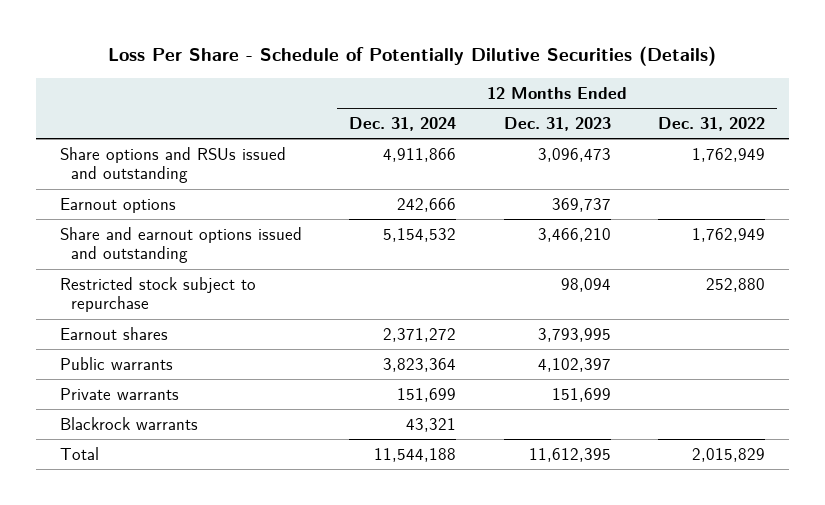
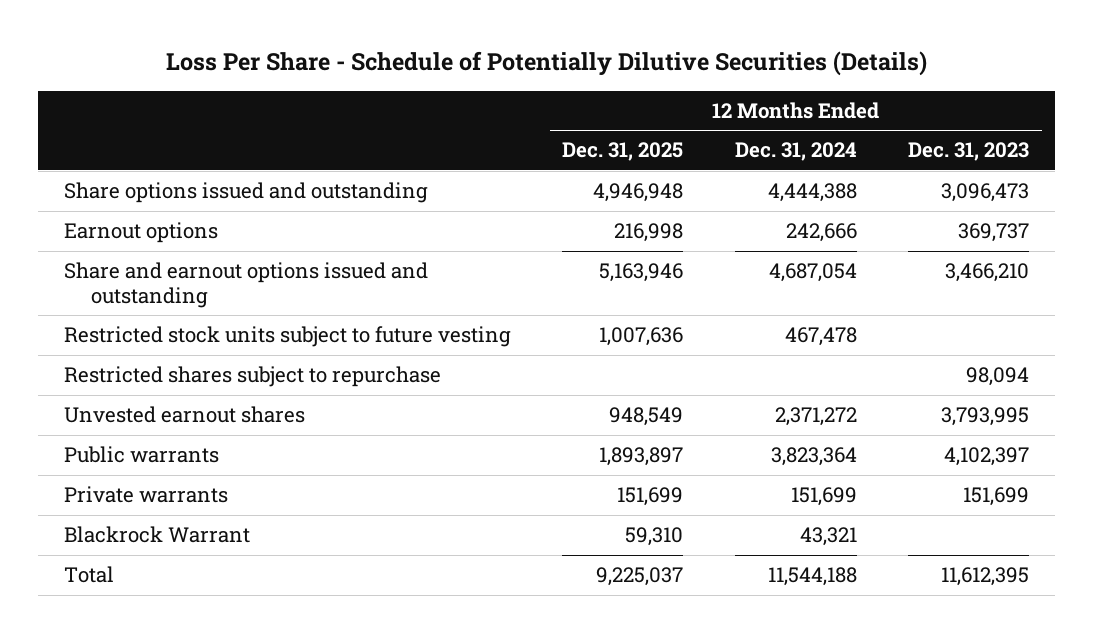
- | 12 Months Ended Dec. 31, 2024 | 12 Months Ended Dec. 31, 2023 | 12 Months Ended Dec. 31, 2022
+ | 12 Months Ended Dec. 31, 2025 | 12 Months Ended Dec. 31, 2024 | 12 Months Ended Dec. 31, 2023
- Share options and RSUs issued and outstanding | 4,911,866 | 3,096,473 | 1,762,949
+ Share options issued and outstanding | 4,946,948 | 4,444,388 | 3,096,473
- Share and earnout options issued and outstanding | 5,154,532 | 3,466,210 | 1,762,949
- Restricted stock subject to repurchase | | 98,094 | 252,880
- Earnout shares | 2,371,272 | 3,793,995 |
+ Share and earnout options issued and outstanding | 5,163,946 | 4,687,054 | 3,466,210
+ Restricted stock units subject to future vesting | 1,007,636 | 467,478 |
+ Restricted shares subject to repurchase | | | 98,094
+ Unvested earnout shares | 948,549 | 2,371,272 | 3,793,995
- Blackrock warrants | 43,321 | |
+ Blackrock Warrant | 59,310 | 43,321 |

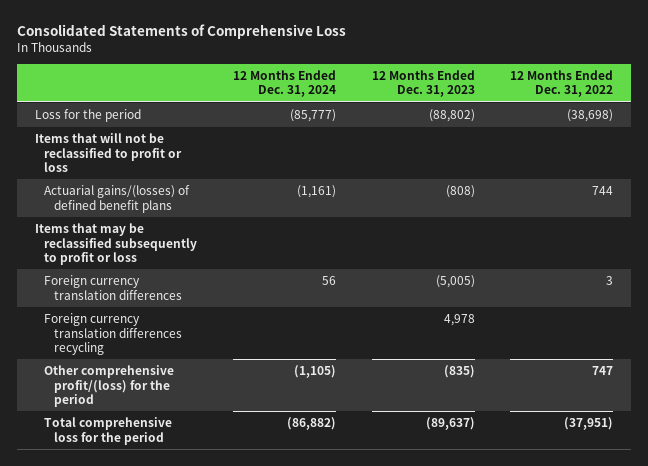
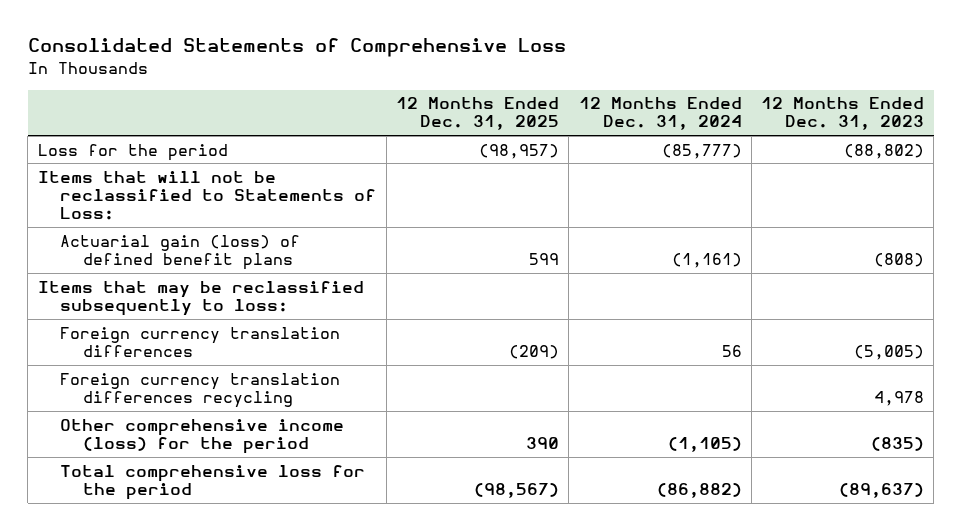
- | 12 Months Ended Dec. 31, 2024 | 12 Months Ended Dec. 31, 2023 | 12 Months Ended Dec. 31, 2022
+ | 12 Months Ended Dec. 31, 2025 | 12 Months Ended Dec. 31, 2024 | 12 Months Ended Dec. 31, 2023
- Items that will not be reclassified to profit or loss
- Actuarial gains/(losses) of defined benefit plans | (1,161) | (808) | 744
- Items that may be reclassified subsequently to profit or loss
+ Items that will not be reclassified to Statements of Loss:
+ Actuarial gain (loss) of defined benefit plans | 599 | (1,161) | (808)
+ Items that may be reclassified subsequently to loss:
- Other comprehensive profit/(loss) for the period | (1,105) | (835) | 747
+ Other comprehensive income (loss) for the period | 390 | (1,105) | (835)

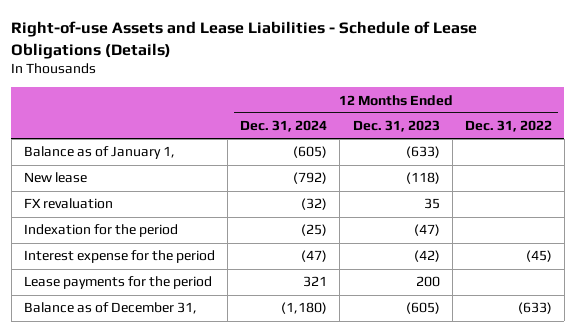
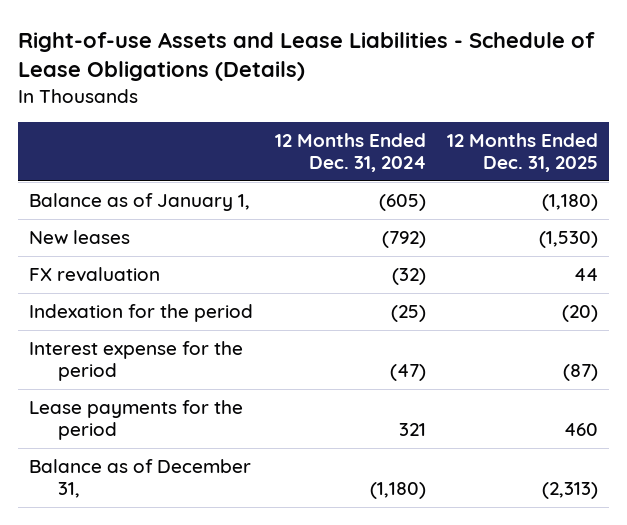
- | 12 Months Ended Dec. 31, 2024 | 12 Months Ended Dec. 31, 2023 | 12 Months Ended Dec. 31, 2022
+ | 12 Months Ended Dec. 31, 2024 | 12 Months Ended Dec. 31, 2025
- New lease | (792) | (118) |
+ New leases | (792) | (1,530)

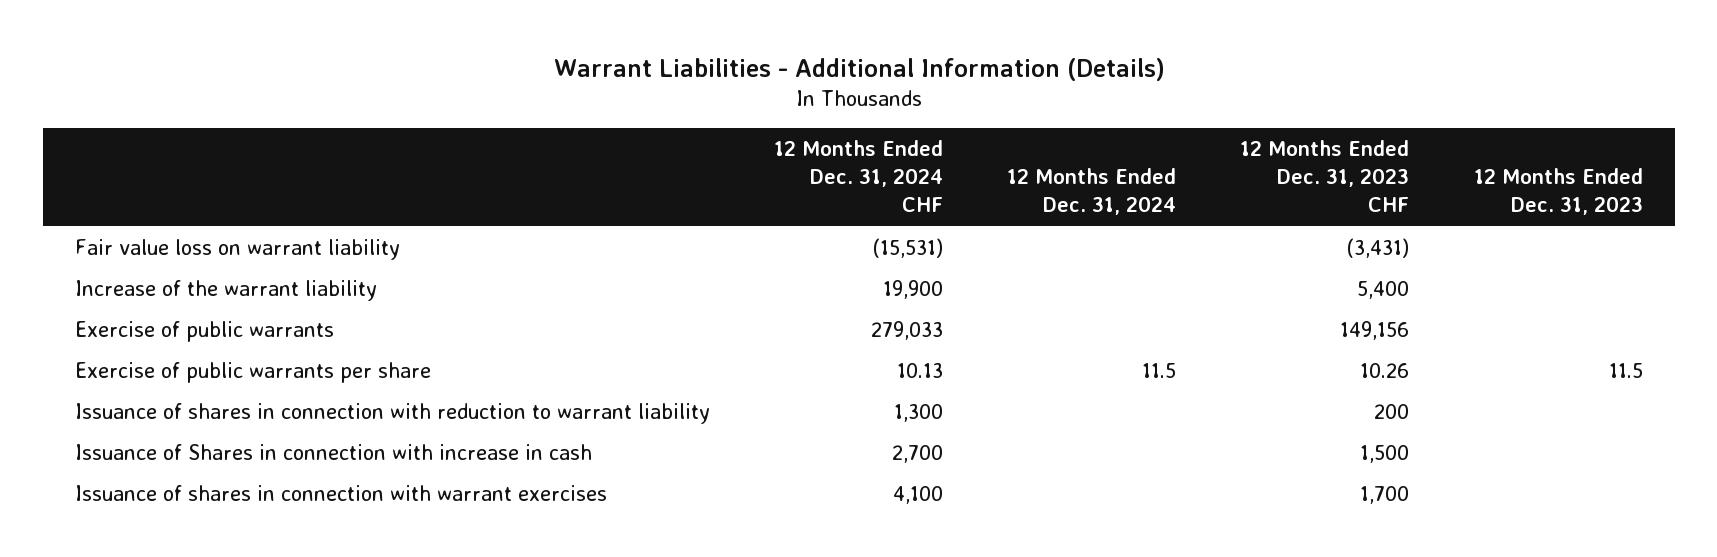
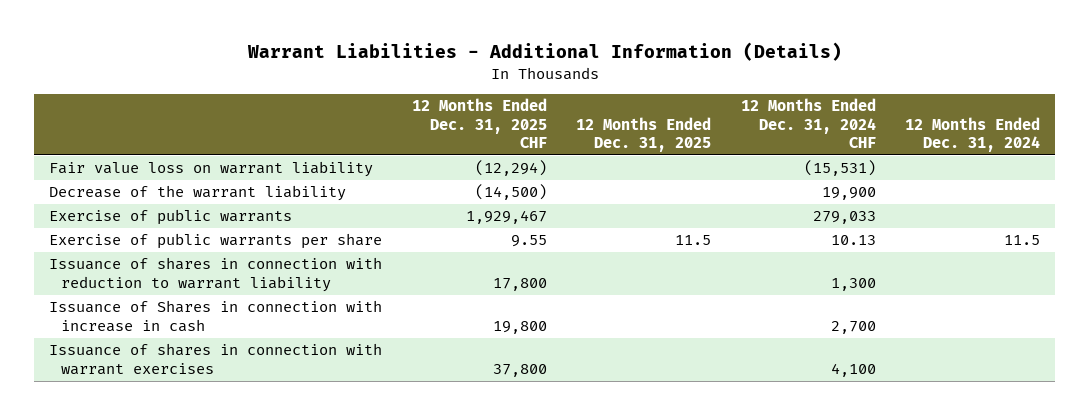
- | 12 Months Ended Dec. 31, 2024 CHF | 12 Months Ended Dec. 31, 2024 | 12 Months Ended Dec. 31, 2023 CHF | 12 Months Ended Dec. 31, 2023
+ | 12 Months Ended Dec. 31, 2025 CHF | 12 Months Ended Dec. 31, 2025 | 12 Months Ended Dec. 31, 2024 CHF | 12 Months Ended Dec. 31, 2024
- Increase of the warrant liability | 19,900 | | 5,400 |
+ Decrease of the warrant liability | (14,500) | | 19,900 |

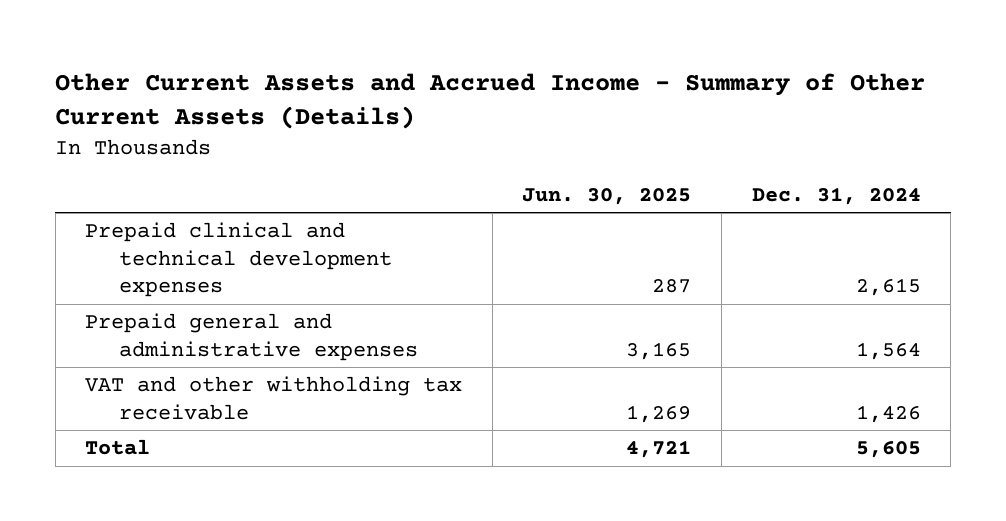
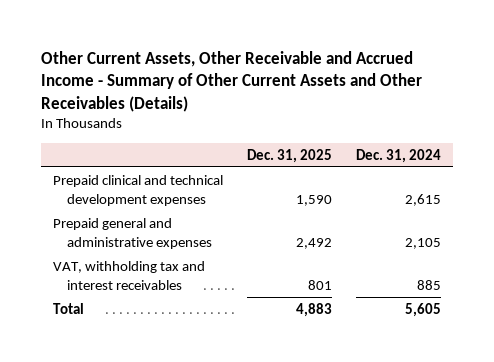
- Other Current Assets and Accrued Income - Summary of Other Current Assets (Details)
+ Other Current Assets, Other Receivable and Accrued Income - Summary of Other Current Assets and Other Receivables (Details)
- | Jun. 30, 2025 | Dec. 31, 2024
+ | Dec. 31, 2025 | Dec. 31, 2024
- Prepaid general and administrative expenses | 3,165 | 1,564
- VAT and other withholding tax receivable | 1,269 | 1,426
+ Prepaid general and administrative expenses | 2,492 | 2,105
+ VAT, withholding tax and interest receivables | 801 | 885

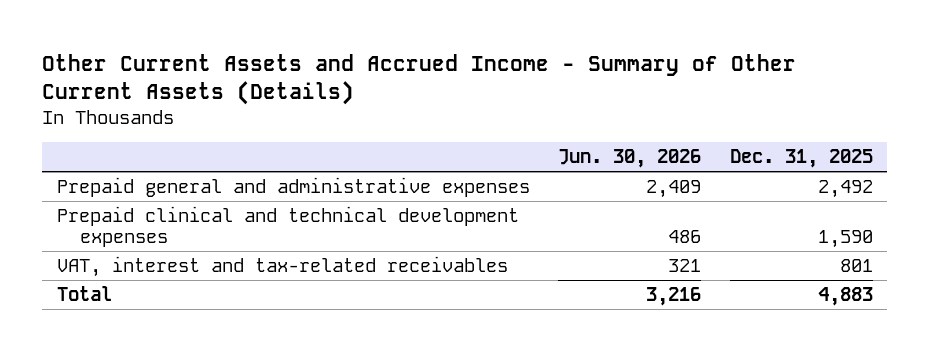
- Other Current Assets, Other Receivable and Accrued Income - Summary of Other Current Assets and Other Receivables (Details)
+ Other Current Assets and Accrued Income - Summary of Other Current Assets (Details)
- | Dec. 31, 2025 | Dec. 31, 2024
+ | Jun. 30, 2026 | Dec. 31, 2025
- VAT, withholding tax and interest receivables | 801 | 885
moved down: Prepaid clinical and technical development expenses | 486 | 1,590
+ VAT, interest and tax-related receivables | 321 | 801

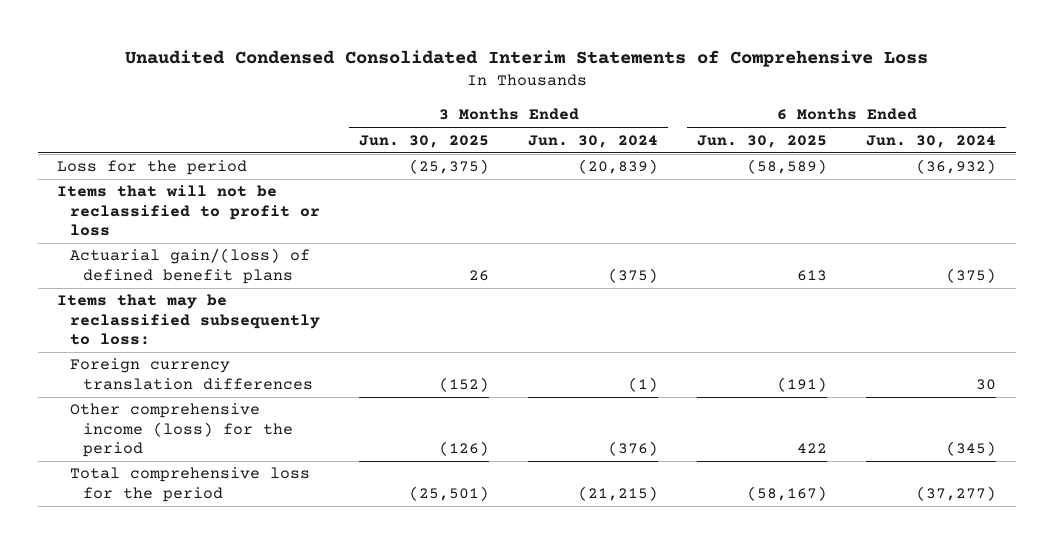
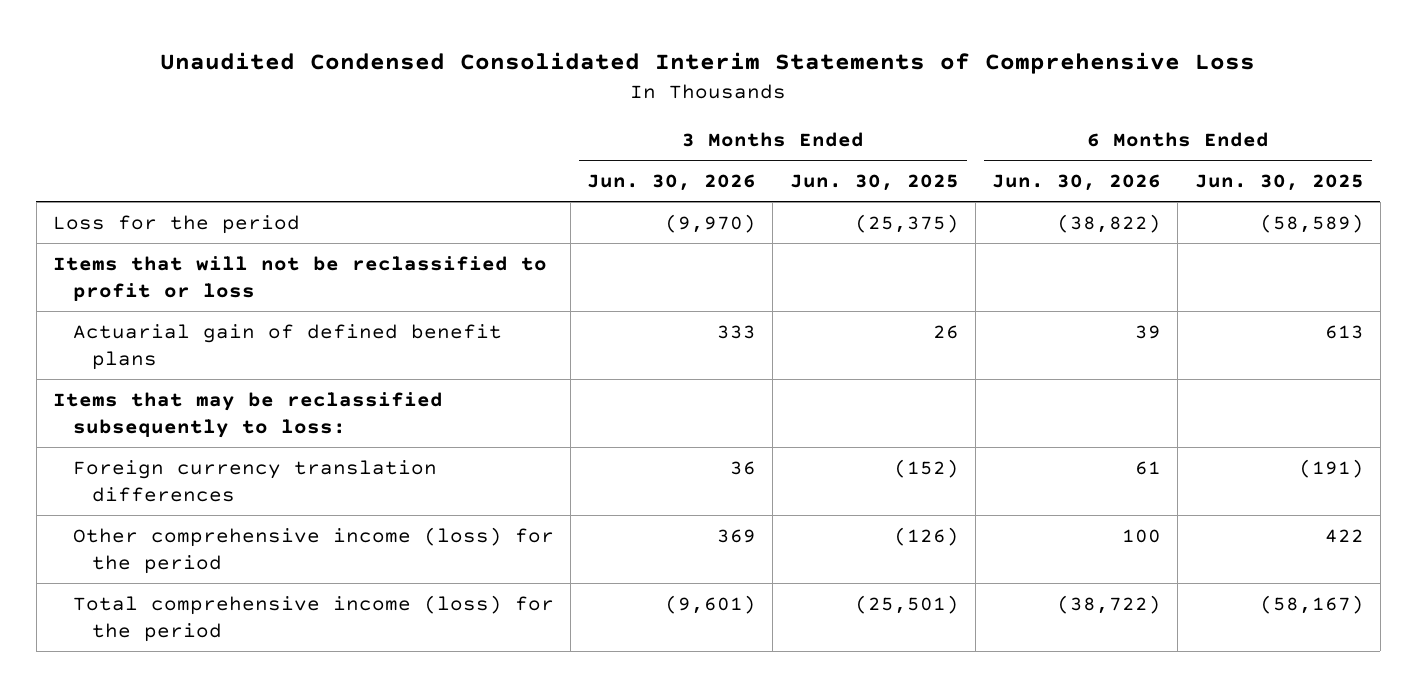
- | 3 Months Ended Jun. 30, 2025 | 3 Months Ended Jun. 30, 2024 | 6 Months Ended Jun. 30, 2025 | 6 Months Ended Jun. 30, 2024
+ | 3 Months Ended Jun. 30, 2026 | 3 Months Ended Jun. 30, 2025 | 6 Months Ended Jun. 30, 2026 | 6 Months Ended Jun. 30, 2025
- Actuarial gain/(loss) of defined benefit plans | 26 | (375) | 613 | (375)
+ Actuarial gain of defined benefit plans | 333 | 26 | 39 | 613
- Total comprehensive loss for the period | (25,501) | (21,215) | (58,167) | (37,277)
+ Total comprehensive income (loss) for the period | (9,601) | (25,501) | (38,722) | (58,167)

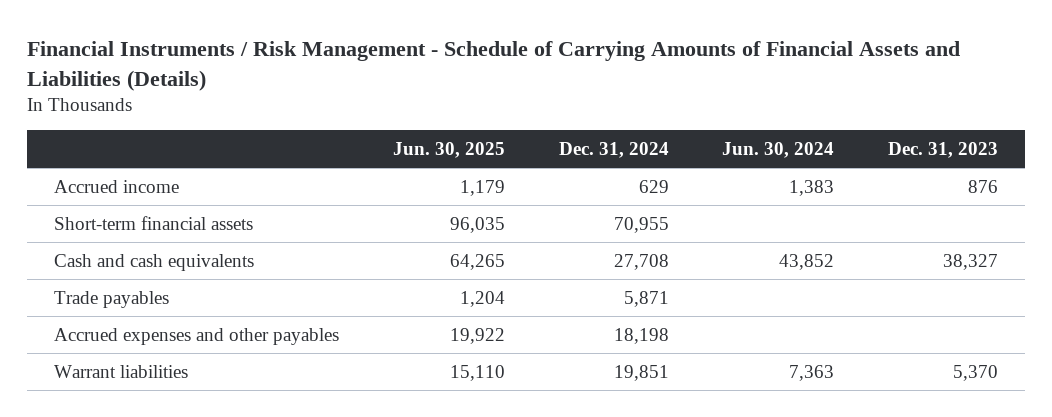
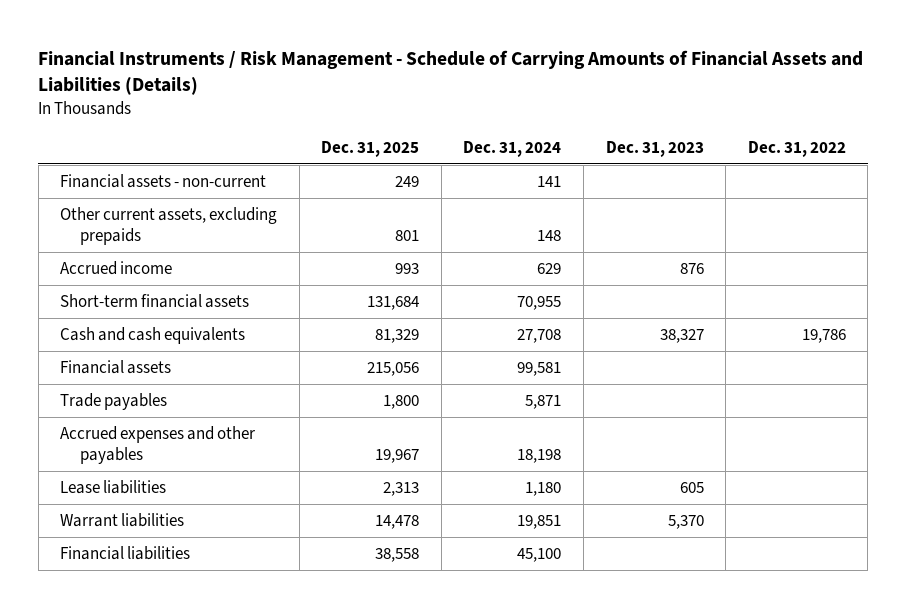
- | Jun. 30, 2025 | Dec. 31, 2024 | Jun. 30, 2024 | Dec. 31, 2023
+ | Dec. 31, 2025 | Dec. 31, 2024 | Dec. 31, 2023 | Dec. 31, 2022
+ Financial assets - non-current | 249 | 141 | |
+ Other current assets, excluding prepaids | 801 | 148 | |
+ Financial assets | 215,056 | 99,581 | |
+ Lease liabilities | 2,313 | 1,180 | 605 |
+ Financial liabilities | 38,558 | 45,100 | |

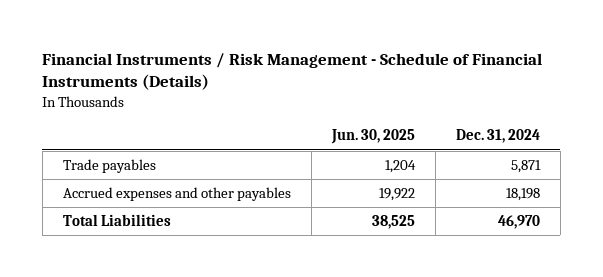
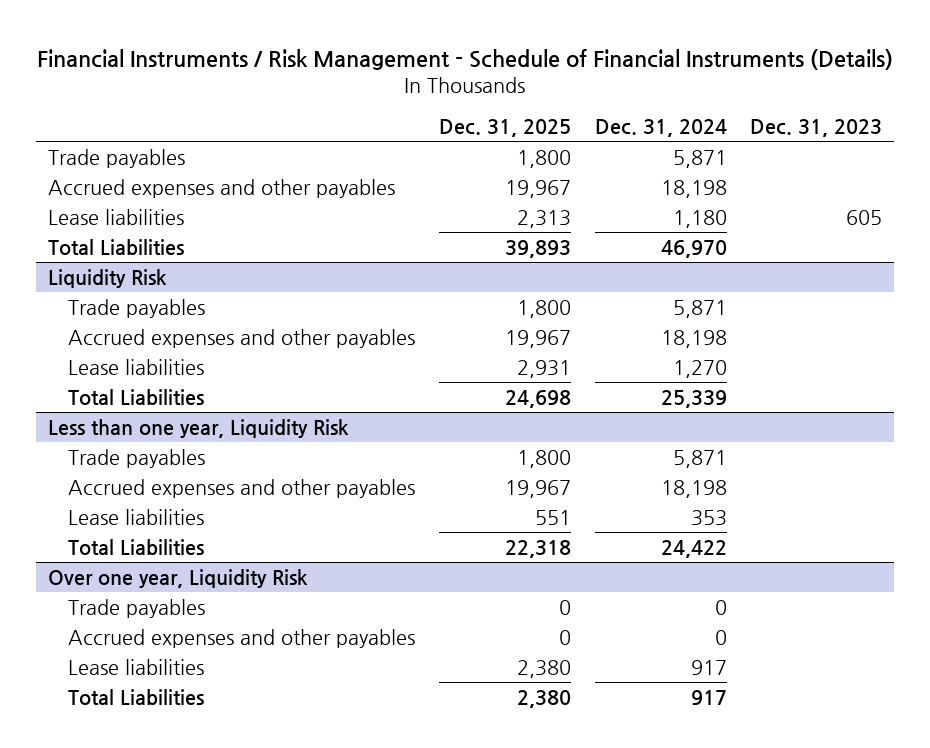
- | Jun. 30, 2025 | Dec. 31, 2024
+ | Dec. 31, 2025 | Dec. 31, 2024 | Dec. 31, 2023
+ Lease liabilities | 2,313 | 1,180 | 605
+ Liquidity Risk
+ Trade payables | 1,800 | 5,871 |
+ Accrued expenses and other payables | 19,967 | 18,198 |
+ Lease liabilities | 2,931 | 1,270 |
+ Total Liabilities | 24,698 | 25,339 |
+ Less than one year, Liquidity Risk
+ Trade payables | 1,800 | 5,871 |
+ Accrued expenses and other payables | 19,967 | 18,198 |
+ Lease liabilities | 551 | 353 |
+ Total Liabilities | 22,318 | 24,422 |
+ Over one year, Liquidity Risk
+ Trade payables | 0 | 0 |
+ Accrued expenses and other payables | 0 | 0 |
+ Lease liabilities | 2,380 | 917 |
+ Total Liabilities | 2,380 | 917 |

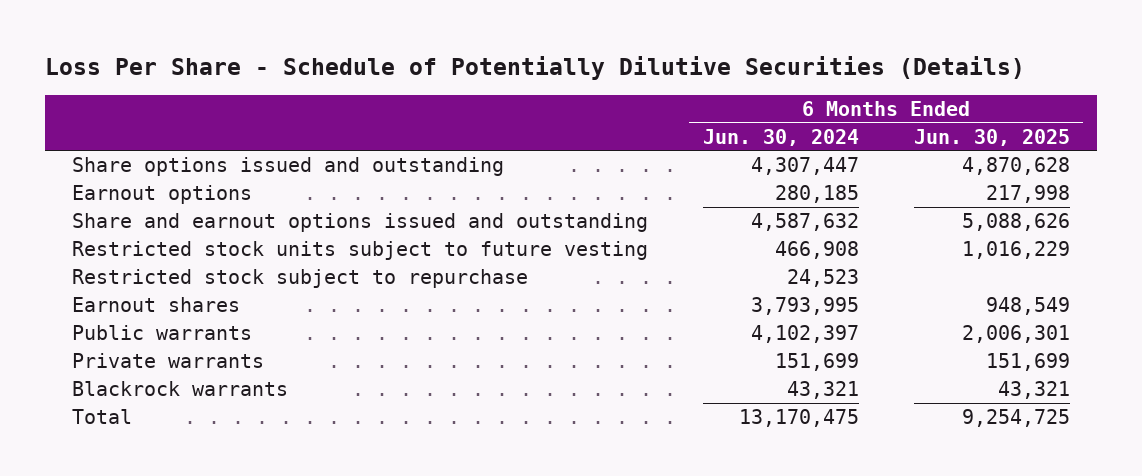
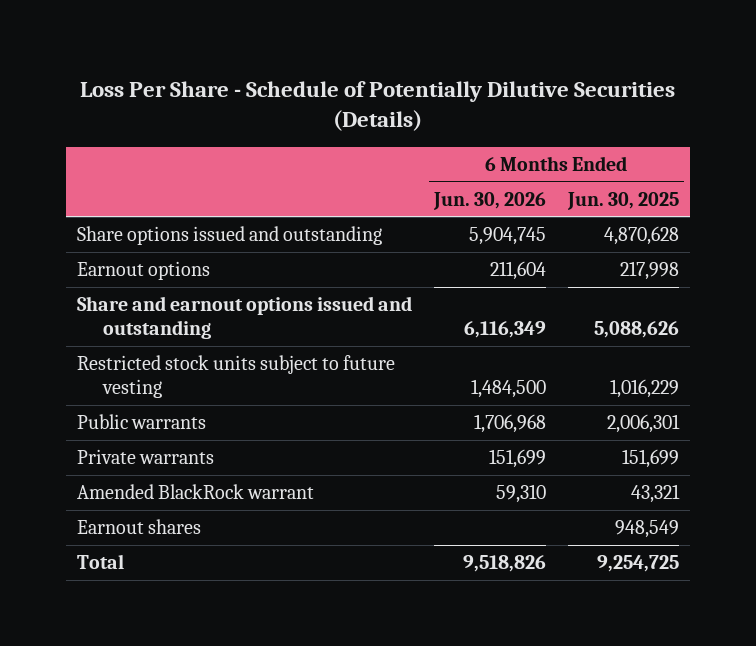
- | 6 Months Ended Jun. 30, 2024 | 6 Months Ended Jun. 30, 2025
+ | 6 Months Ended Jun. 30, 2026 | 6 Months Ended Jun. 30, 2025
- Restricted stock subject to repurchase | 24,523 |
- Blackrock warrants | 43,321 | 43,321
+ Amended BlackRock warrant | 59,310 | 43,321
moved down: Earnout shares | | 948,549

